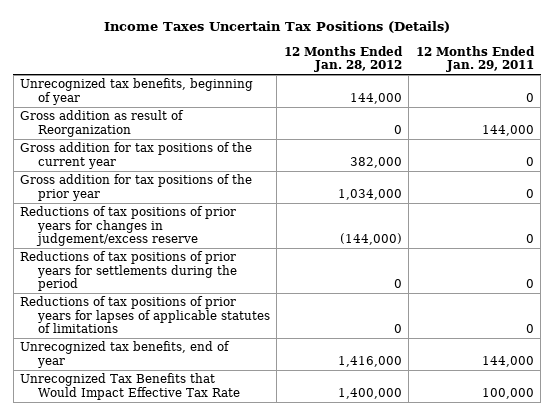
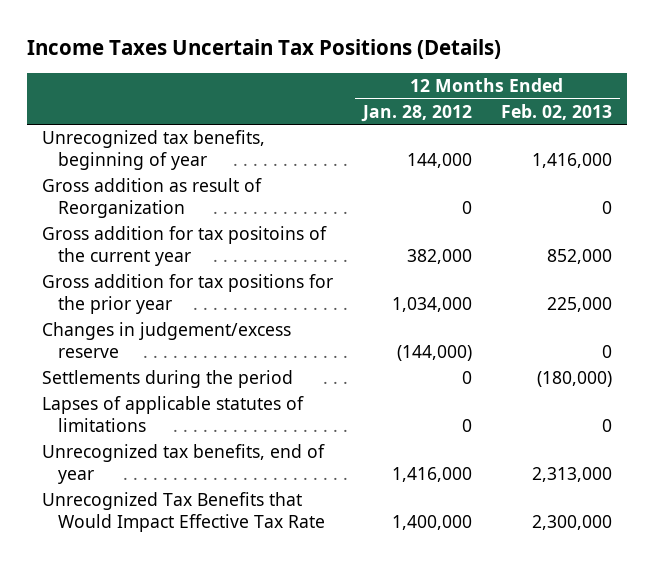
- | 12 Months Ended Jan. 28, 2012 | 12 Months Ended Jan. 29, 2011
+ | 12 Months Ended Jan. 28, 2012 | 12 Months Ended Feb. 02, 2013
- Gross addition for tax positions of the current year | 382,000 | 0
- Gross addition for tax positions of the prior year | 1,034,000 | 0
- Reductions of tax positions of prior years for changes in judgement/excess reserve | (144,000) | 0
- Reductions of tax positions of prior years for settlements during the period | 0 | 0
- Reductions of tax positions of prior years for lapses of applicable statutes of limitations | 0 | 0
+ Gross addition for tax positoins of the current year | 382,000 | 852,000
+ Gross addition for tax positions for the prior year | 1,034,000 | 225,000
+ Changes in judgement/excess reserve | (144,000) | 0
+ Settlements during the period | 0 | (180,000)
+ Lapses of applicable statutes of limitations | 0 | 0

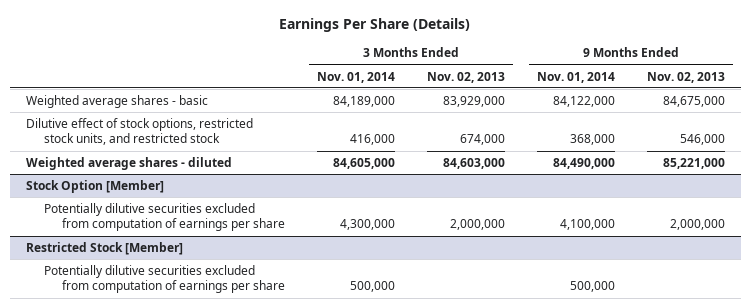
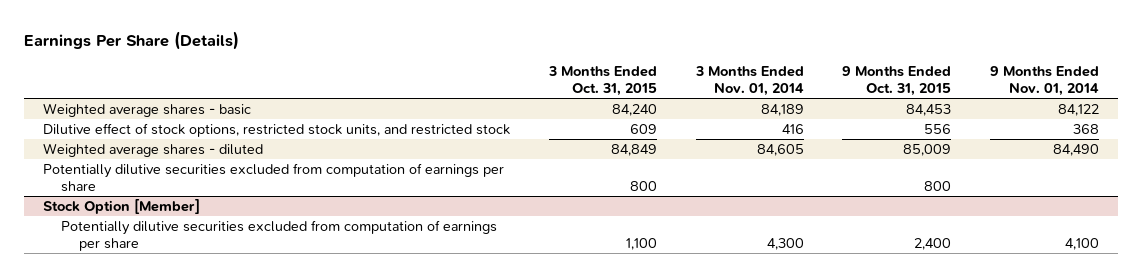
- | 3 Months Ended Nov. 01, 2014 | 3 Months Ended Nov. 02, 2013 | 9 Months Ended Nov. 01, 2014 | 9 Months Ended Nov. 02, 2013
+ | 3 Months Ended Oct. 31, 2015 | 3 Months Ended Nov. 01, 2014 | 9 Months Ended Oct. 31, 2015 | 9 Months Ended Nov. 01, 2014
- Weighted average shares - basic | 84,189,000 | 83,929,000 | 84,122,000 | 84,675,000
- Dilutive effect of stock options, restricted stock units, and restricted stock | 416,000 | 674,000 | 368,000 | 546,000
- Weighted average shares - diluted | 84,605,000 | 84,603,000 | 84,490,000 | 85,221,000
+ Weighted average shares - basic | 84,240 | 84,189 | 84,453 | 84,122
+ Dilutive effect of stock options, restricted stock units, and restricted stock | 609 | 416 | 556 | 368
+ Weighted average shares - diluted | 84,849 | 84,605 | 85,009 | 84,490
+ Potentially dilutive securities excluded from computation of earnings per share | 800 | | 800 |
@ Stock Option [Member]
- Potentially dilutive securities excluded from computation of earnings per share | 4,300,000 | 2,000,000 | 4,100,000 | 2,000,000
- Restricted Stock [Member]
- Potentially dilutive securities excluded from computation of earnings per share | 500,000 | | 500,000 |
@ Stock Option [Member]
+ Potentially dilutive securities excluded from computation of earnings per share | 1,100 | 4,300 | 2,400 | 4,100

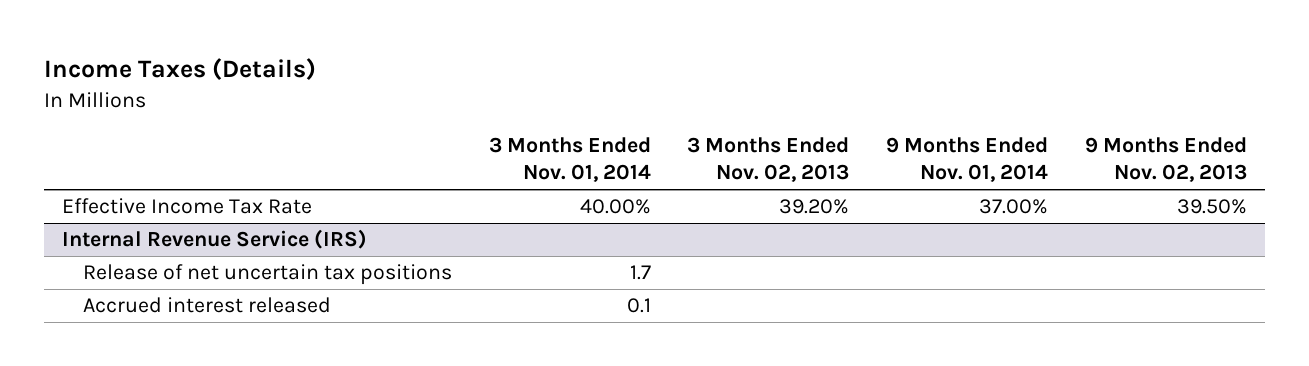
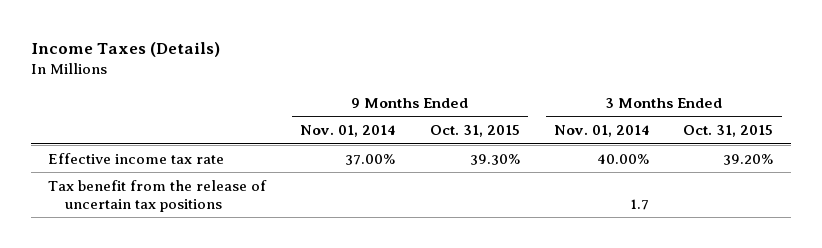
- | 3 Months Ended Nov. 01, 2014 | 3 Months Ended Nov. 02, 2013 | 9 Months Ended Nov. 01, 2014 | 9 Months Ended Nov. 02, 2013
+ | 9 Months Ended Nov. 01, 2014 | 9 Months Ended Oct. 31, 2015 | 3 Months Ended Nov. 01, 2014 | 3 Months Ended Oct. 31, 2015
- Effective Income Tax Rate | 40.00% | 39.20% | 37.00% | 39.50%
- Internal Revenue Service (IRS)
- Release of net uncertain tax positions | 1.7 | | |
- Accrued interest released | 0.1 | | |
+ Effective income tax rate | 37.00% | 39.30% | 40.00% | 39.20%
+ Tax benefit from the release of uncertain tax positions | | | 1.7 |

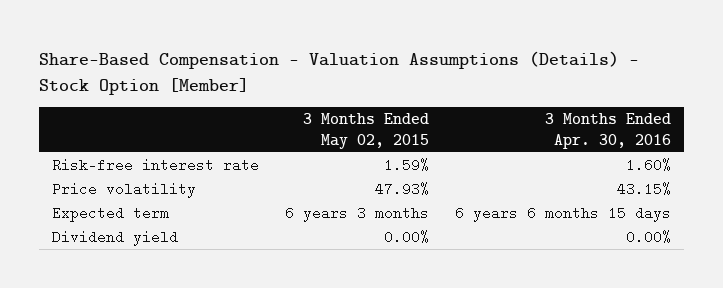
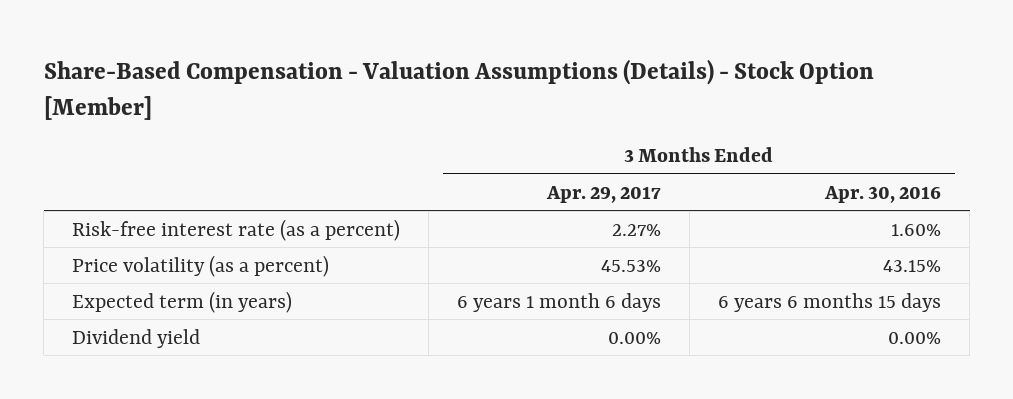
- | 3 Months Ended May 02, 2015 | 3 Months Ended Apr. 30, 2016
+ | 3 Months Ended Apr. 29, 2017 | 3 Months Ended Apr. 30, 2016
- Risk-free interest rate | 1.59% | 1.60%
- Price volatility | 47.93% | 43.15%
- Expected term | 6 years 3 months | 6 years 6 months 15 days
+ Risk-free interest rate (as a percent) | 2.27% | 1.60%
+ Price volatility (as a percent) | 45.53% | 43.15%
+ Expected term (in years) | 6 years 1 month 6 days | 6 years 6 months 15 days

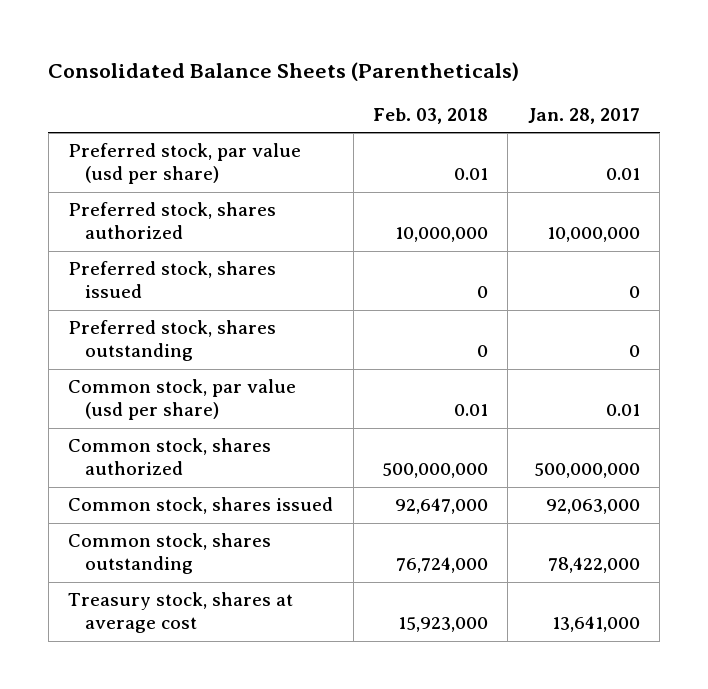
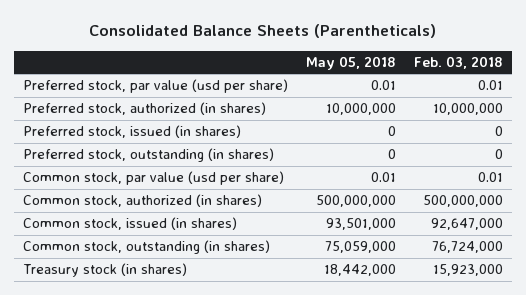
- | Feb. 03, 2018 | Jan. 28, 2017
+ | May 05, 2018 | Feb. 03, 2018
- Preferred stock, shares authorized | 10,000,000 | 10,000,000
- Preferred stock, shares issued | 0 | 0
- Preferred stock, shares outstanding | 0 | 0
+ Preferred stock, authorized (in shares) | 10,000,000 | 10,000,000
+ Preferred stock, issued (in shares) | 0 | 0
+ Preferred stock, outstanding (in shares) | 0 | 0
- Common stock, shares authorized | 500,000,000 | 500,000,000
- Common stock, shares issued | 92,647,000 | 92,063,000
- Common stock, shares outstanding | 76,724,000 | 78,422,000
- Treasury stock, shares at average cost | 15,923,000 | 13,641,000
+ Common stock, authorized (in shares) | 500,000,000 | 500,000,000
+ Common stock, issued (in shares) | 93,501,000 | 92,647,000
+ Common stock, outstanding (in shares) | 75,059,000 | 76,724,000
+ Treasury stock (in shares) | 18,442,000 | 15,923,000

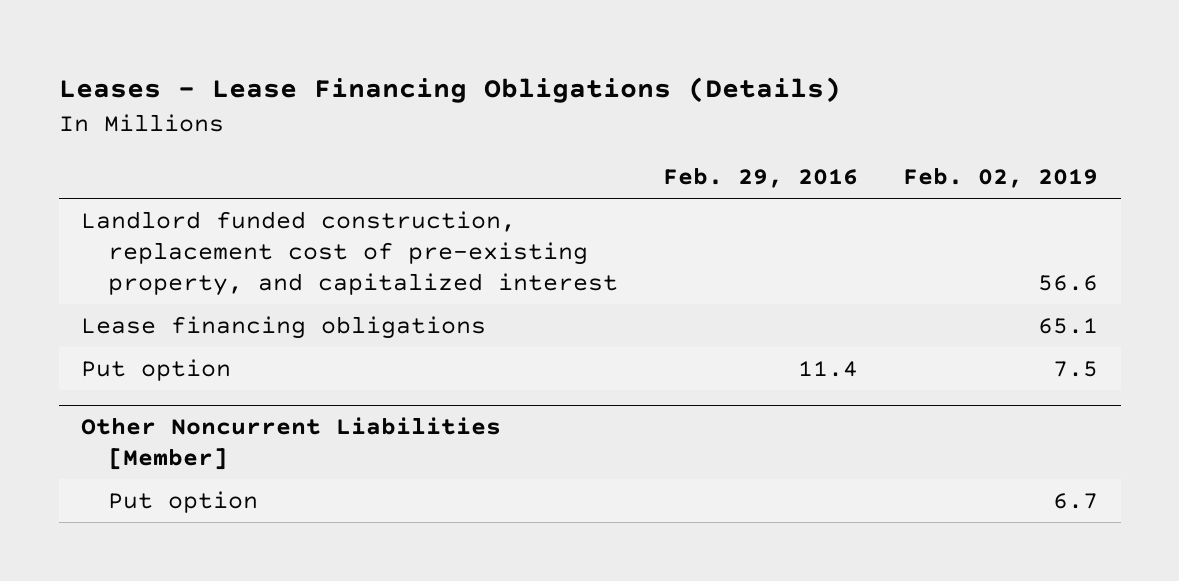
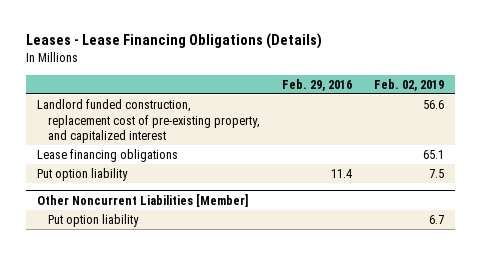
- Put option | 11.4 | 7.5
+ Put option liability | 11.4 | 7.5
@ Other Noncurrent Liabilities [Member]
- Put option | | 6.7
+ Put option liability | | 6.7

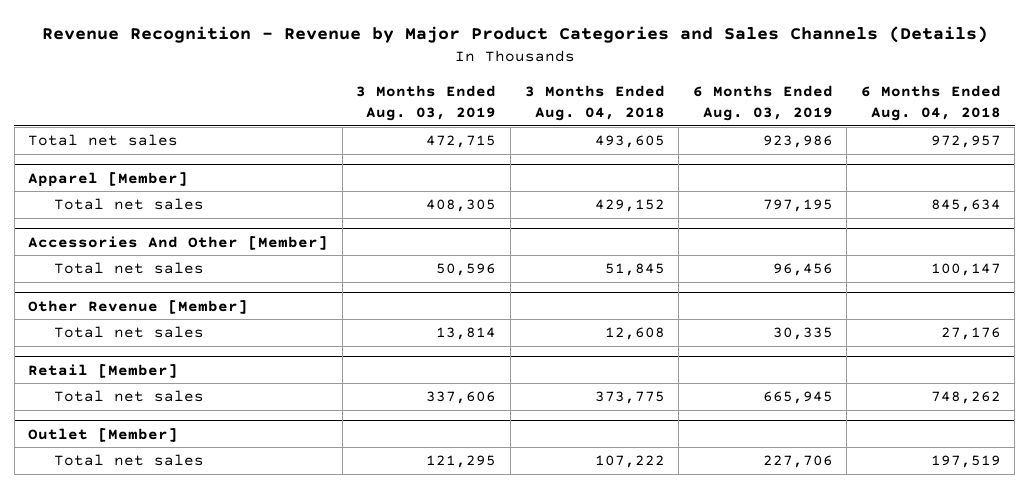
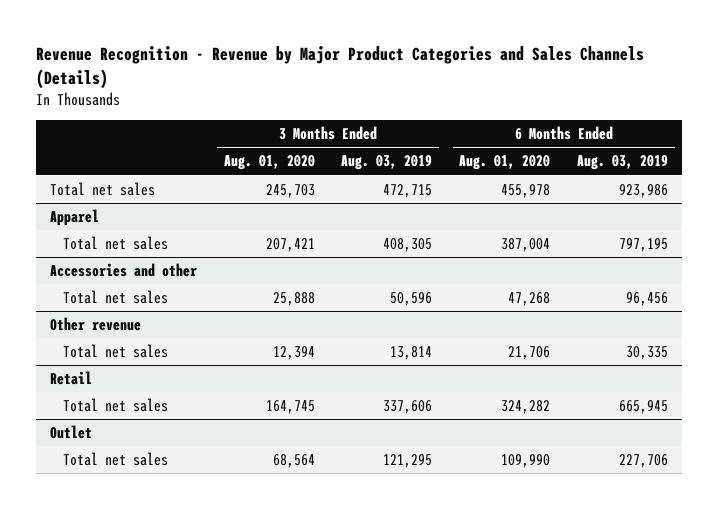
- | 3 Months Ended Aug. 03, 2019 | 3 Months Ended Aug. 04, 2018 | 6 Months Ended Aug. 03, 2019 | 6 Months Ended Aug. 04, 2018
+ | 3 Months Ended Aug. 01, 2020 | 3 Months Ended Aug. 03, 2019 | 6 Months Ended Aug. 01, 2020 | 6 Months Ended Aug. 03, 2019
- Apparel [Member]
+ Apparel
- Accessories And Other [Member]
+ Accessories and other
- Other Revenue [Member]
+ Other revenue
- Retail [Member]
+ Retail
- Outlet [Member]
+ Outlet

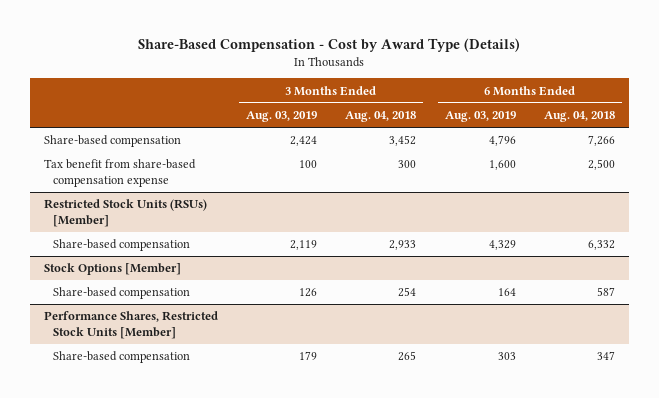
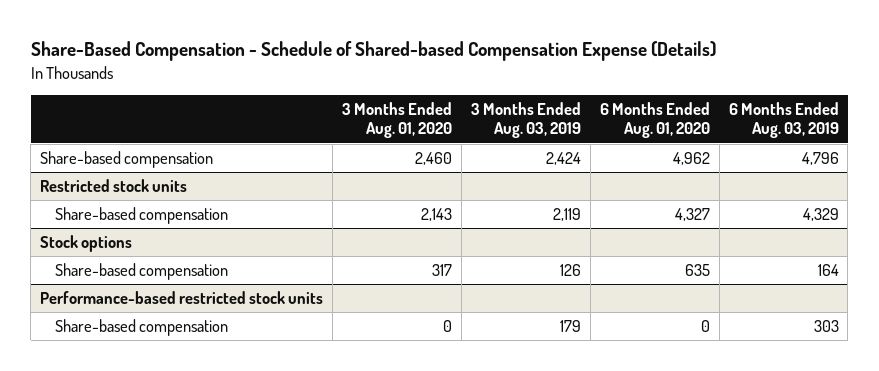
- Share-Based Compensation - Cost by Award Type (Details)
+ Share-Based Compensation - Schedule of Shared-based Compensation Expense (Details)
- | 3 Months Ended Aug. 03, 2019 | 3 Months Ended Aug. 04, 2018 | 6 Months Ended Aug. 03, 2019 | 6 Months Ended Aug. 04, 2018
+ | 3 Months Ended Aug. 01, 2020 | 3 Months Ended Aug. 03, 2019 | 6 Months Ended Aug. 01, 2020 | 6 Months Ended Aug. 03, 2019
- Tax benefit from share-based compensation expense | 100 | 300 | 1,600 | 2,500
- Restricted Stock Units (RSUs) [Member]
+ Restricted stock units
- Stock Options [Member]
+ Stock options
- Performance Shares, Restricted Stock Units [Member]
+ Performance-based restricted stock units

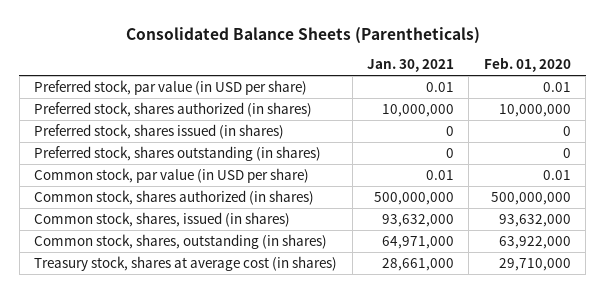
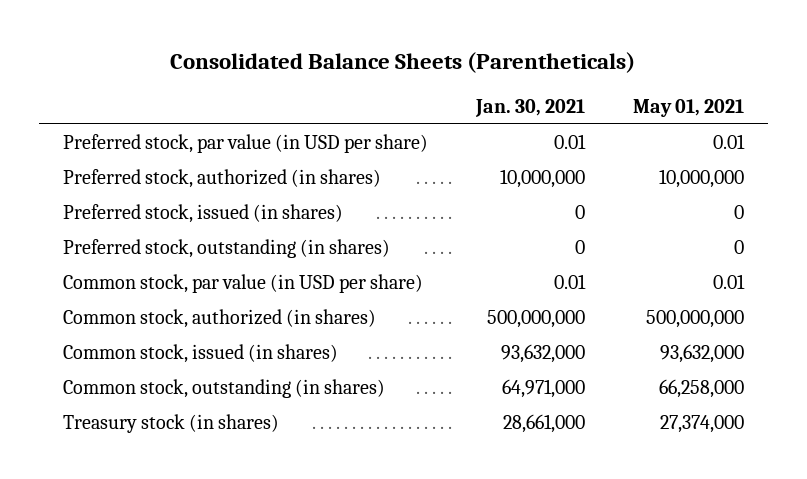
- | Jan. 30, 2021 | Feb. 01, 2020
+ | Jan. 30, 2021 | May 01, 2021
- Preferred stock, shares authorized (in shares) | 10,000,000 | 10,000,000
- Preferred stock, shares issued (in shares) | 0 | 0
- Preferred stock, shares outstanding (in shares) | 0 | 0
+ Preferred stock, authorized (in shares) | 10,000,000 | 10,000,000
+ Preferred stock, issued (in shares) | 0 | 0
+ Preferred stock, outstanding (in shares) | 0 | 0
- Common stock, shares authorized (in shares) | 500,000,000 | 500,000,000
- Common stock, shares, issued (in shares) | 93,632,000 | 93,632,000
- Common stock, shares, outstanding (in shares) | 64,971,000 | 63,922,000
- Treasury stock, shares at average cost (in shares) | 28,661,000 | 29,710,000
+ Common stock, authorized (in shares) | 500,000,000 | 500,000,000
+ Common stock, issued (in shares) | 93,632,000 | 93,632,000
+ Common stock, outstanding (in shares) | 64,971,000 | 66,258,000
+ Treasury stock (in shares) | 28,661,000 | 27,374,000

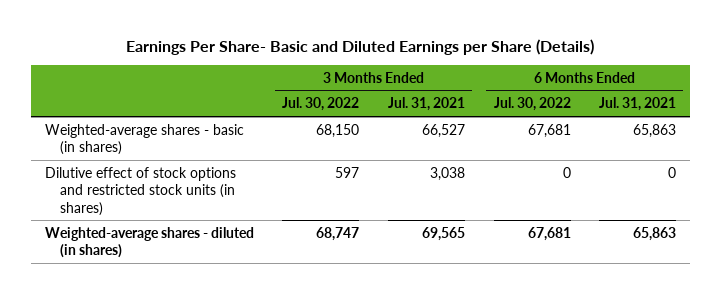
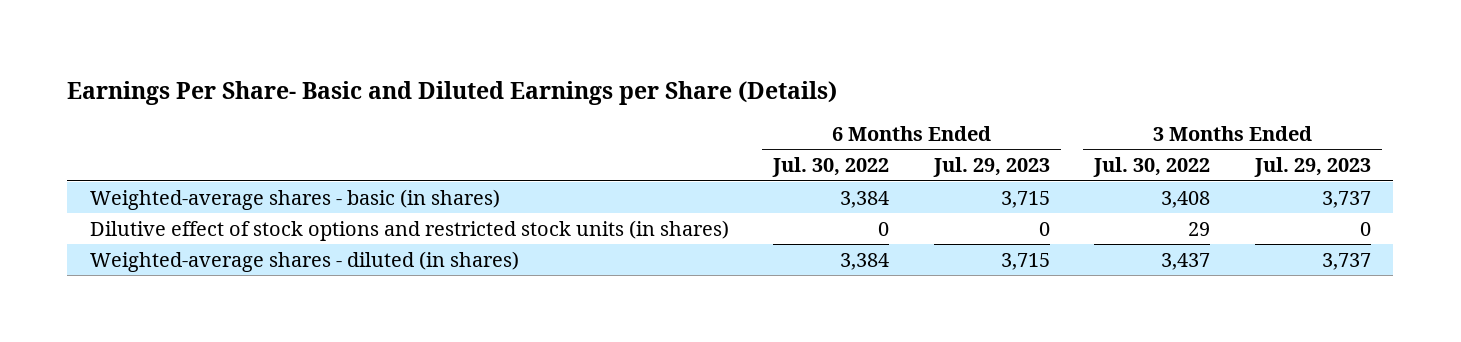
- | 3 Months Ended Jul. 30, 2022 | 3 Months Ended Jul. 31, 2021 | 6 Months Ended Jul. 30, 2022 | 6 Months Ended Jul. 31, 2021
+ | 6 Months Ended Jul. 30, 2022 | 6 Months Ended Jul. 29, 2023 | 3 Months Ended Jul. 30, 2022 | 3 Months Ended Jul. 29, 2023
- Weighted-average shares - basic (in shares) | 68,150 | 66,527 | 67,681 | 65,863
- Dilutive effect of stock options and restricted stock units (in shares) | 597 | 3,038 | 0 | 0
- Weighted-average shares - diluted (in shares) | 68,747 | 69,565 | 67,681 | 65,863
+ Weighted-average shares - basic (in shares) | 3,384 | 3,715 | 3,408 | 3,737
+ Dilutive effect of stock options and restricted stock units (in shares) | 0 | 0 | 29 | 0
+ Weighted-average shares - diluted (in shares) | 3,384 | 3,715 | 3,437 | 3,737

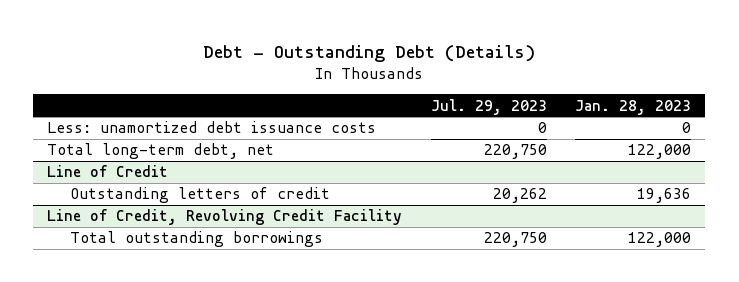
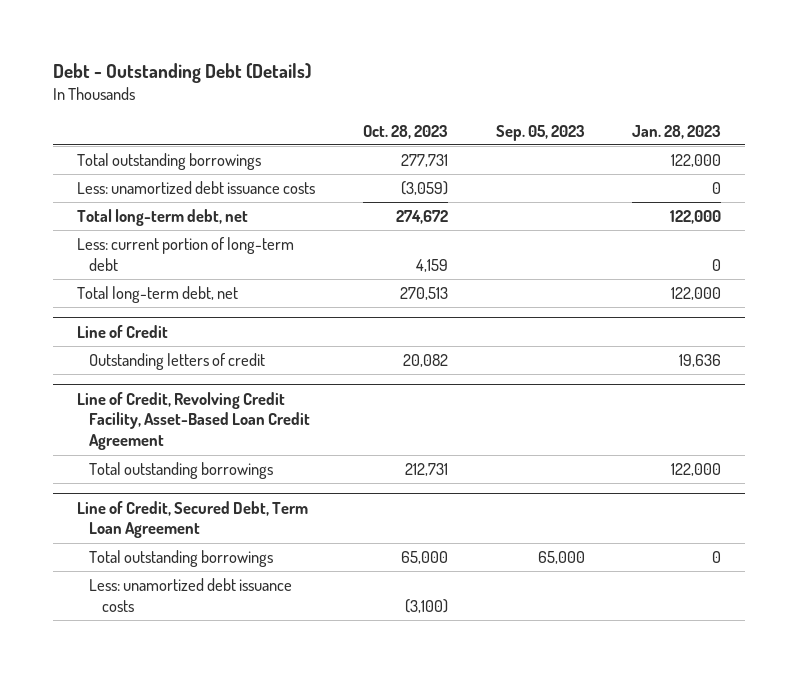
- | Jul. 29, 2023 | Jan. 28, 2023
+ | Oct. 28, 2023 | Sep. 05, 2023 | Jan. 28, 2023
+ Total outstanding borrowings | 277,731 | | 122,000
+ Less: current portion of long-term debt | 4,159 | | 0
+ Total long-term debt, net | 270,513 | | 122,000
- Line of Credit, Revolving Credit Facility
+ Line of Credit, Revolving Credit Facility, Asset-Based Loan Credit Agreement
+ Line of Credit, Secured Debt, Term Loan Agreement
+ Total outstanding borrowings | 65,000 | 65,000 | 0
+ Less: unamortized debt issuance costs | (3,100) | |

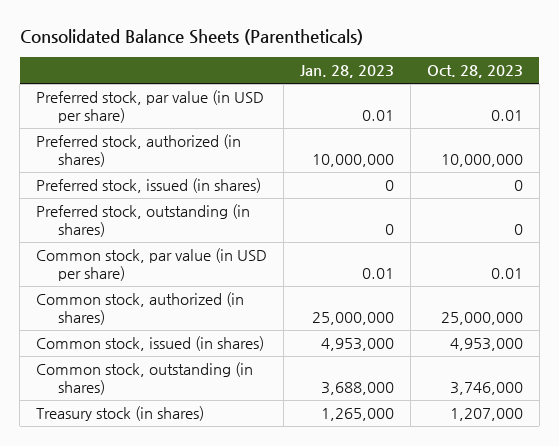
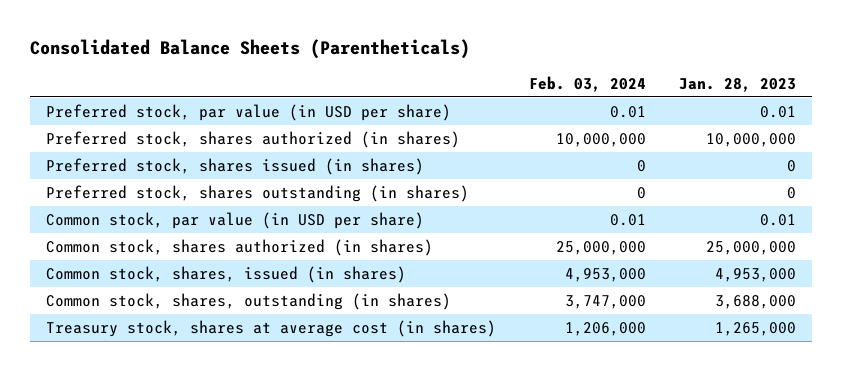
- | Jan. 28, 2023 | Oct. 28, 2023
+ | Feb. 03, 2024 | Jan. 28, 2023
- Preferred stock, authorized (in shares) | 10,000,000 | 10,000,000
- Preferred stock, issued (in shares) | 0 | 0
- Preferred stock, outstanding (in shares) | 0 | 0
+ Preferred stock, shares authorized (in shares) | 10,000,000 | 10,000,000
+ Preferred stock, shares issued (in shares) | 0 | 0
+ Preferred stock, shares outstanding (in shares) | 0 | 0
- Common stock, authorized (in shares) | 25,000,000 | 25,000,000
- Common stock, issued (in shares) | 4,953,000 | 4,953,000
- Common stock, outstanding (in shares) | 3,688,000 | 3,746,000
- Treasury stock (in shares) | 1,265,000 | 1,207,000
+ Common stock, shares authorized (in shares) | 25,000,000 | 25,000,000
+ Common stock, shares, issued (in shares) | 4,953,000 | 4,953,000
+ Common stock, shares, outstanding (in shares) | 3,747,000 | 3,688,000
+ Treasury stock, shares at average cost (in shares) | 1,206,000 | 1,265,000

